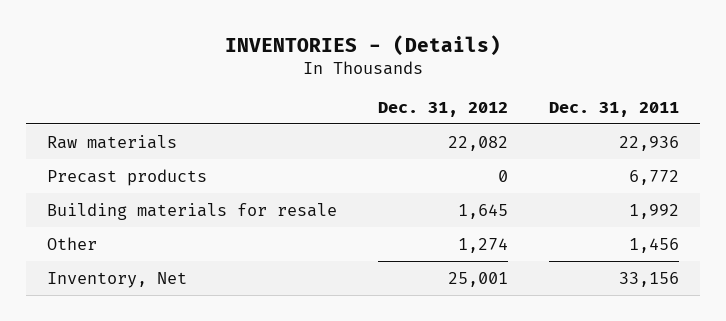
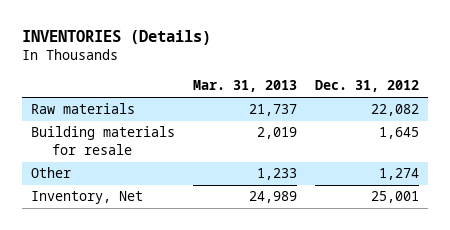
- INVENTORIES - (Details)
+ INVENTORIES (Details)
- | Dec. 31, 2012 | Dec. 31, 2011
+ | Mar. 31, 2013 | Dec. 31, 2012
- Precast products | 0 | 6,772

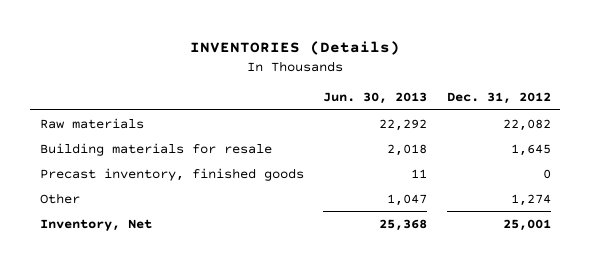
- | Mar. 31, 2013 | Dec. 31, 2012
+ | Jun. 30, 2013 | Dec. 31, 2012
+ Precast inventory, finished goods | 11 | 0

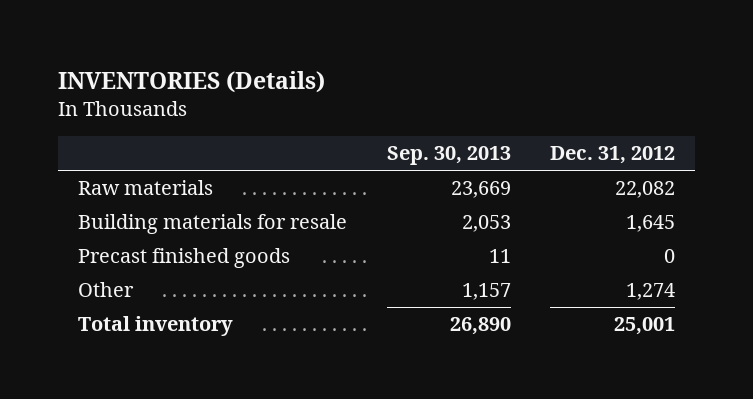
- | Jun. 30, 2013 | Dec. 31, 2012
+ | Sep. 30, 2013 | Dec. 31, 2012
- Precast inventory, finished goods | 11 | 0
+ Precast finished goods | 11 | 0
- Inventory, Net | 25,368 | 25,001
+ Total inventory | 26,890 | 25,001

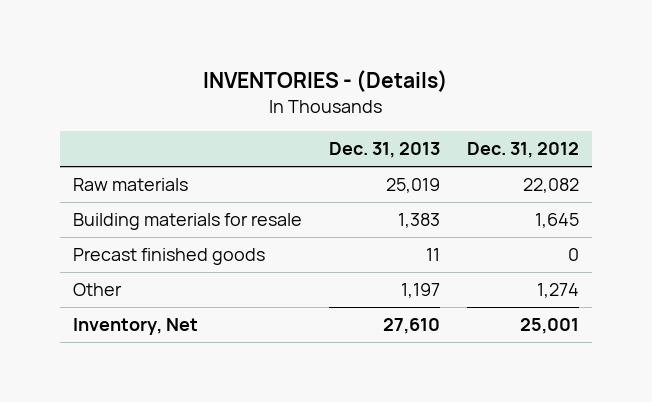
- INVENTORIES (Details)
+ INVENTORIES - (Details)
- | Sep. 30, 2013 | Dec. 31, 2012
+ | Dec. 31, 2013 | Dec. 31, 2012
- Total inventory | 26,890 | 25,001
+ Inventory, Net | 27,610 | 25,001

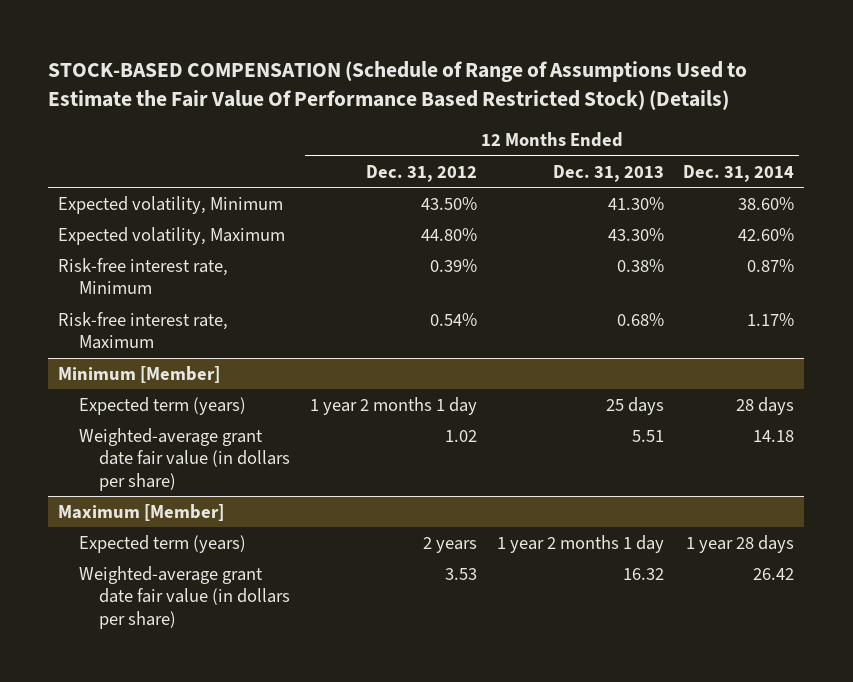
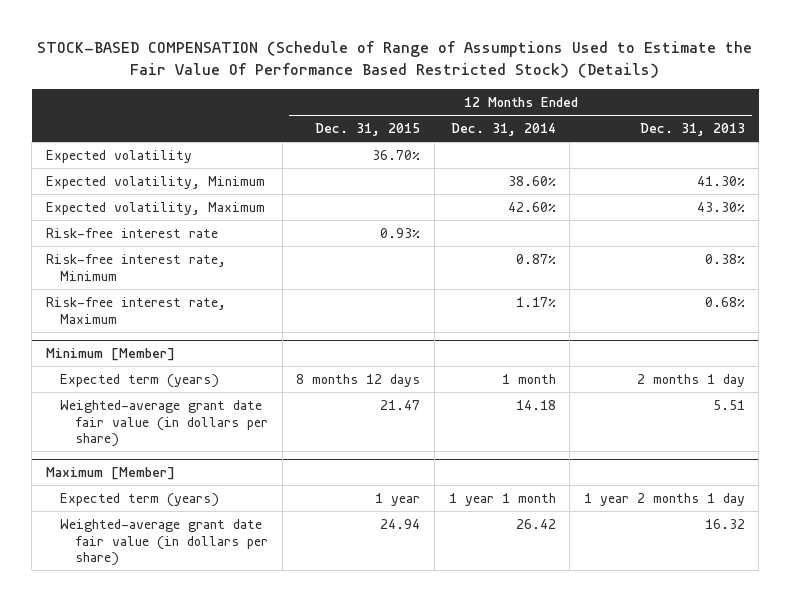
- | 12 Months Ended Dec. 31, 2012 | 12 Months Ended Dec. 31, 2013 | 12 Months Ended Dec. 31, 2014
+ | 12 Months Ended Dec. 31, 2015 | 12 Months Ended Dec. 31, 2014 | 12 Months Ended Dec. 31, 2013
+ Expected volatility | 36.70% | |
+ Risk-free interest rate | 0.93% | |
@ Minimum [Member]
- Expected term (years) | 1 year 2 months 1 day | 25 days | 28 days
+ Expected term (years) | 8 months 12 days | 1 month | 2 months 1 day
@ Maximum [Member]
- Expected term (years) | 2 years | 1 year 2 months 1 day | 1 year 28 days
+ Expected term (years) | 1 year | 1 year 1 month | 1 year 2 months 1 day

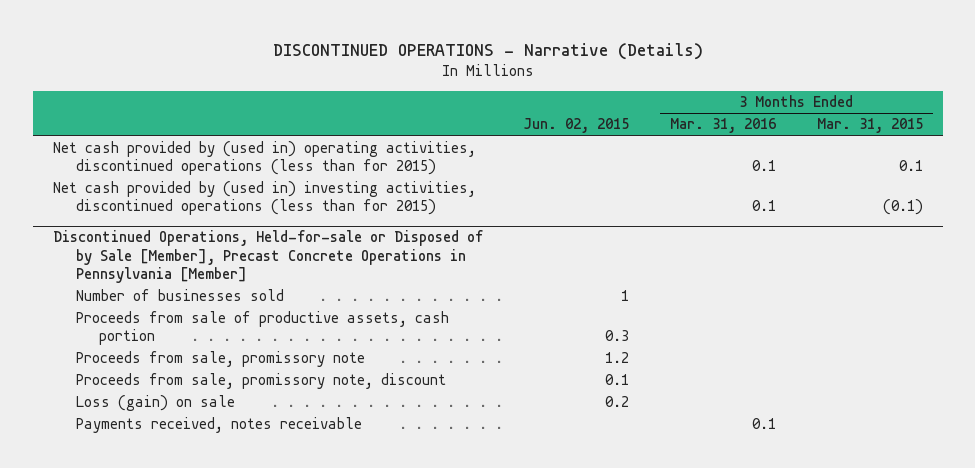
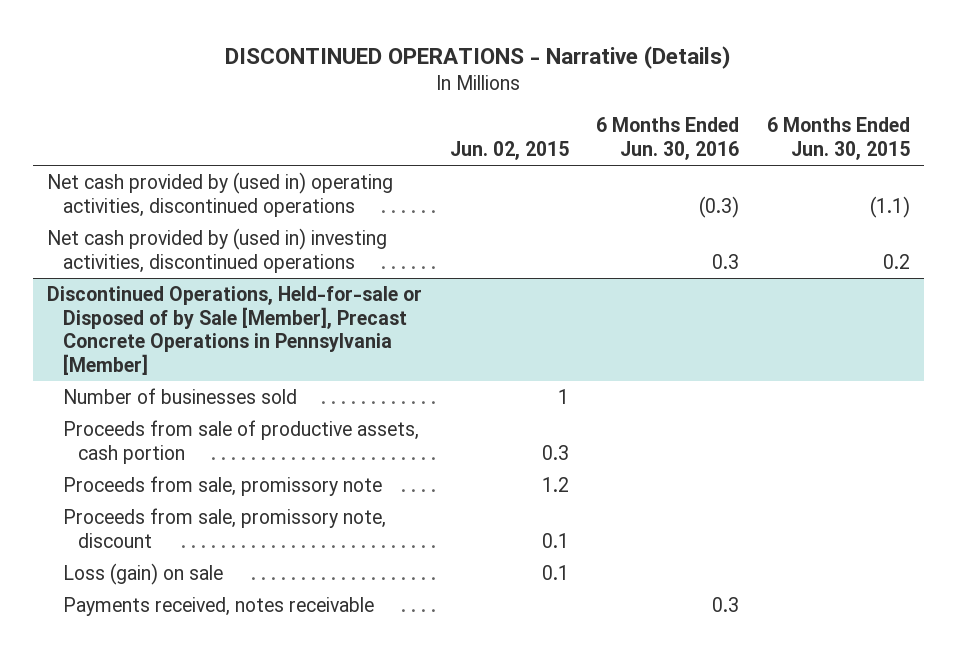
- | Jun. 02, 2015 | 3 Months Ended Mar. 31, 2016 | 3 Months Ended Mar. 31, 2015
+ | Jun. 02, 2015 | 6 Months Ended Jun. 30, 2016 | 6 Months Ended Jun. 30, 2015
- Net cash provided by (used in) operating activities, discontinued operations (less than for 2015) | | 0.1 | 0.1
- Net cash provided by (used in) investing activities, discontinued operations (less than for 2015) | | 0.1 | (0.1)
+ Net cash provided by (used in) operating activities, discontinued operations | | (0.3) | (1.1)
+ Net cash provided by (used in) investing activities, discontinued operations | | 0.3 | 0.2
@ Discontinued Operations, Held-for-sale or Disposed of by Sale [Member], Precast Concrete Operations in Pennsylvania [Member]
- Loss (gain) on sale | 0.2 | |
+ Loss (gain) on sale | 0.1 | |

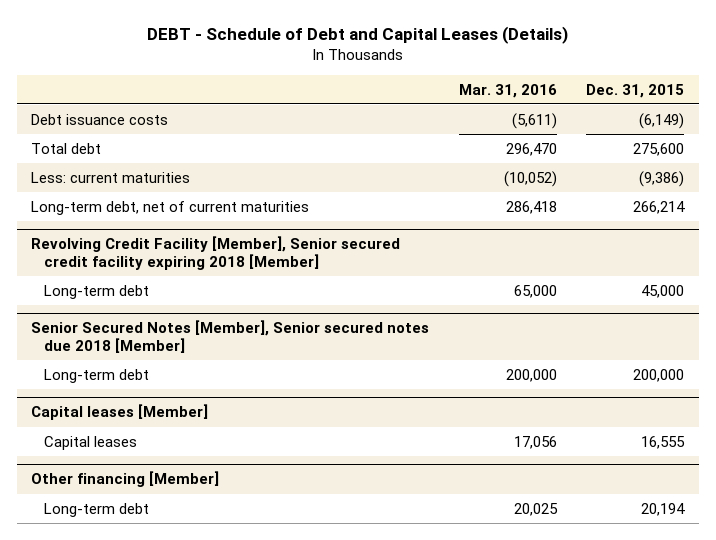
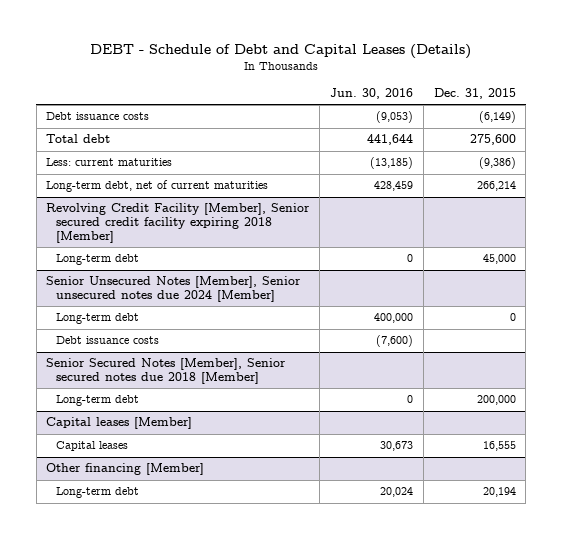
- | Mar. 31, 2016 | Dec. 31, 2015
+ | Jun. 30, 2016 | Dec. 31, 2015
+ Senior Unsecured Notes [Member], Senior unsecured notes due 2024 [Member]
+ Long-term debt | 400,000 | 0
+ Debt issuance costs | (7,600) |

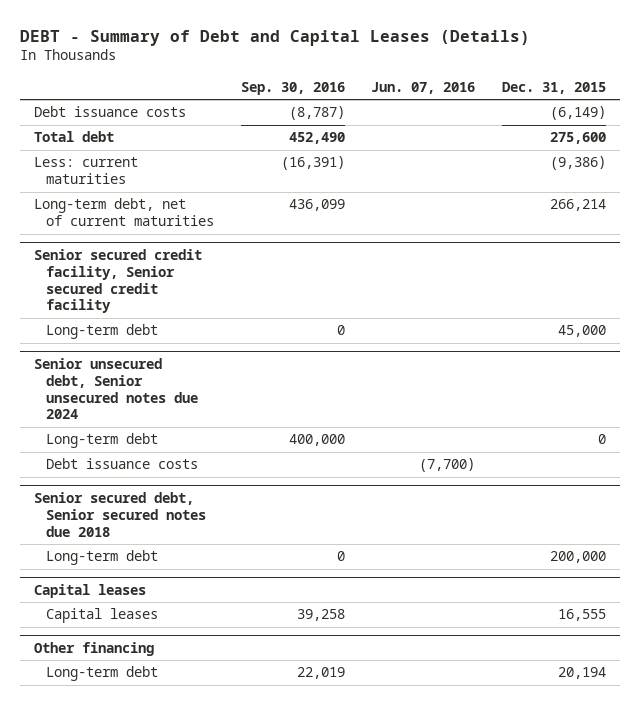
- DEBT - Schedule of Debt and Capital Leases (Details)
+ DEBT - Summary of Debt and Capital Leases (Details)
- | Jun. 30, 2016 | Dec. 31, 2015
+ | Sep. 30, 2016 | Jun. 07, 2016 | Dec. 31, 2015
- Revolving Credit Facility [Member], Senior secured credit facility expiring 2018 [Member]
+ Senior secured credit facility, Senior secured credit facility
- Senior Unsecured Notes [Member], Senior unsecured notes due 2024 [Member]
+ Senior unsecured debt, Senior unsecured notes due 2024
- Senior Secured Notes [Member], Senior secured notes due 2018 [Member]
+ Senior secured debt, Senior secured notes due 2018
- Capital leases [Member]
+ Capital leases
- Other financing [Member]
+ Other financing

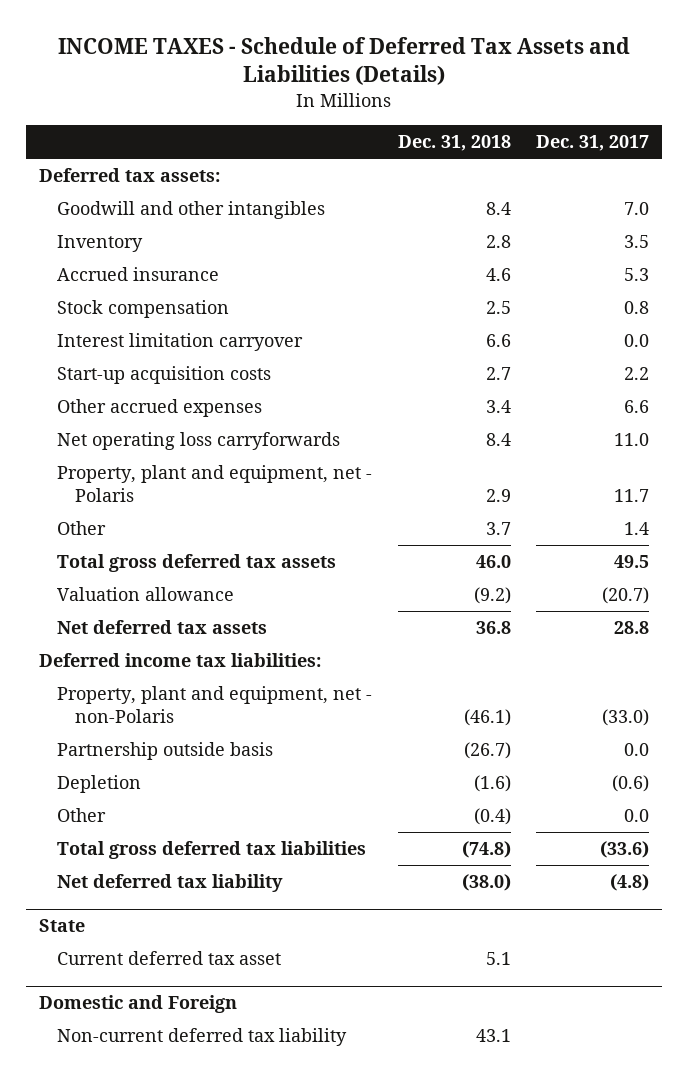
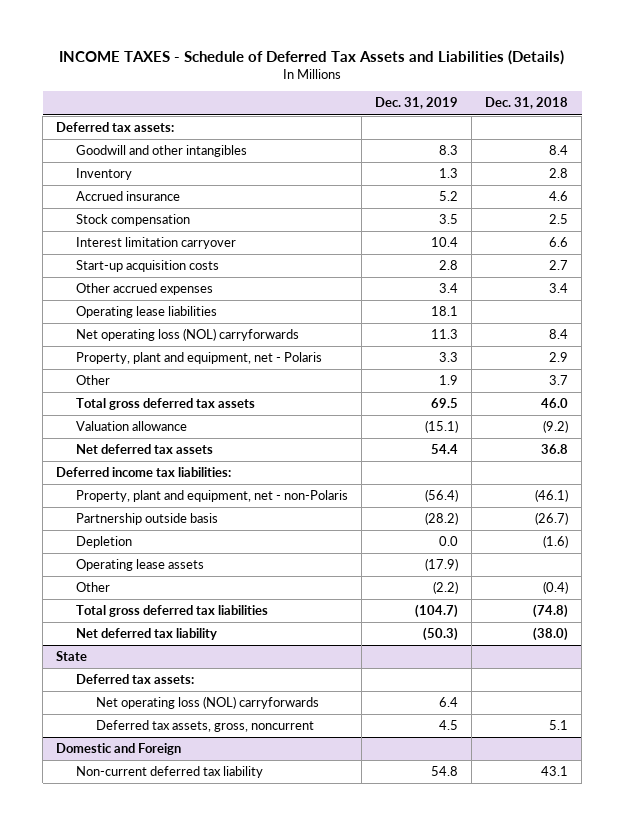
- | Dec. 31, 2018 | Dec. 31, 2017
+ | Dec. 31, 2019 | Dec. 31, 2018
- Net operating loss carryforwards | 8.4 | 11.0
+ Operating lease liabilities | 18.1 |
+ Net operating loss (NOL) carryforwards | 11.3 | 8.4
+ Operating lease assets | (17.9) |
@ State
- Current deferred tax asset | 5.1 |
+ Deferred tax assets:
+ Net operating loss (NOL) carryforwards | 6.4 |
+ Deferred tax assets, gross, noncurrent | 4.5 | 5.1

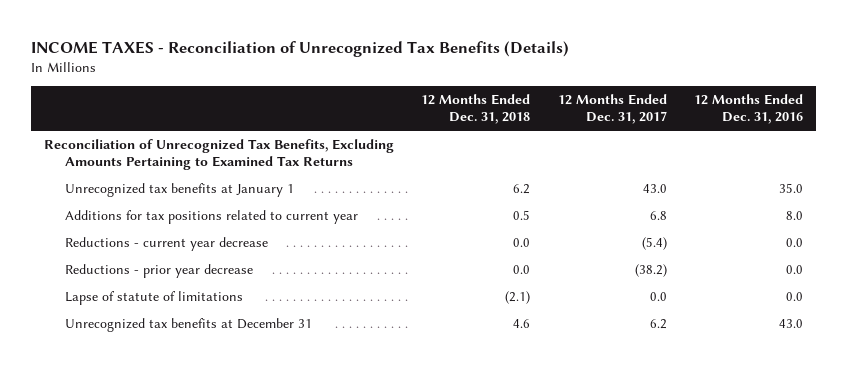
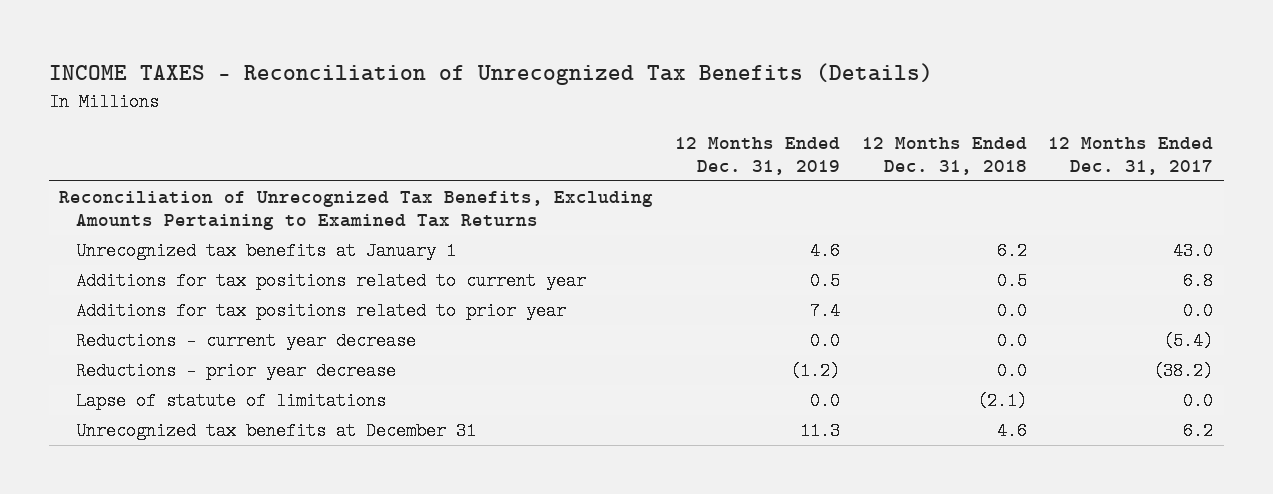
- | 12 Months Ended Dec. 31, 2018 | 12 Months Ended Dec. 31, 2017 | 12 Months Ended Dec. 31, 2016
+ | 12 Months Ended Dec. 31, 2019 | 12 Months Ended Dec. 31, 2018 | 12 Months Ended Dec. 31, 2017
+ Additions for tax positions related to prior year | 7.4 | 0.0 | 0.0

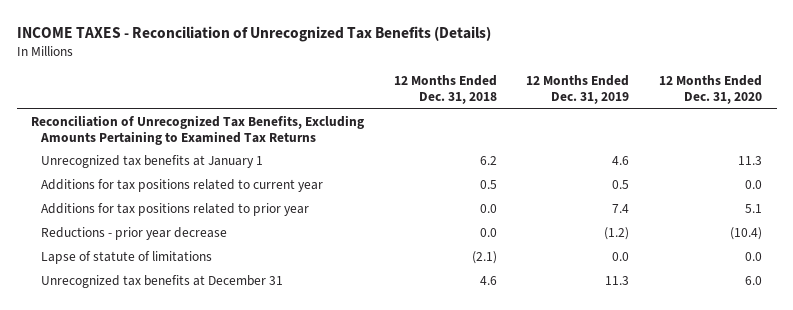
- | 12 Months Ended Dec. 31, 2019 | 12 Months Ended Dec. 31, 2018 | 12 Months Ended Dec. 31, 2017
+ | 12 Months Ended Dec. 31, 2018 | 12 Months Ended Dec. 31, 2019 | 12 Months Ended Dec. 31, 2020
- Reductions - current year decrease | 0.0 | 0.0 | (5.4)

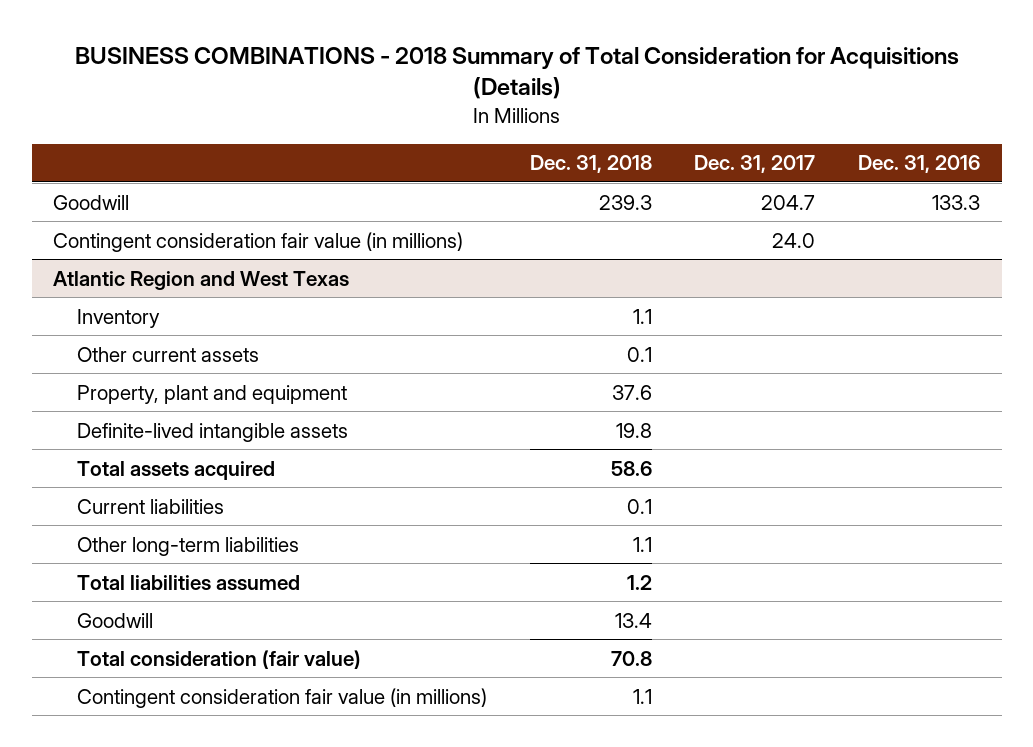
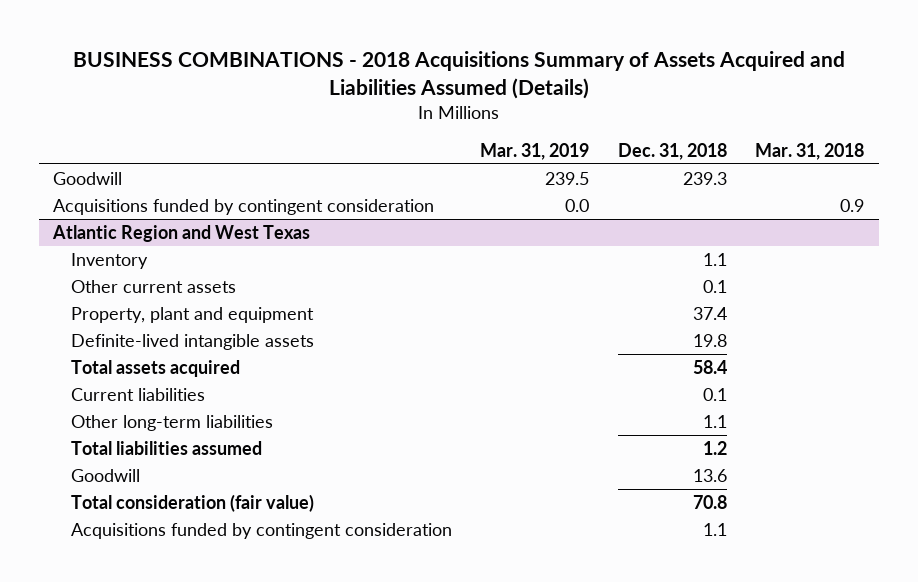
- BUSINESS COMBINATIONS - 2018 Summary of Total Consideration for Acquisitions (Details)
+ BUSINESS COMBINATIONS - 2018 Acquisitions Summary of Assets Acquired and Liabilities Assumed (Details)
- | Dec. 31, 2018 | Dec. 31, 2017 | Dec. 31, 2016
+ | Mar. 31, 2019 | Dec. 31, 2018 | Mar. 31, 2018
- Contingent consideration fair value (in millions) | | 24.0 |
+ Acquisitions funded by contingent consideration | 0.0 | | 0.9
@ Atlantic Region and West Texas
- Property, plant and equipment | 37.6 | |
+ Property, plant and equipment | | 37.4 |
- Total assets acquired | 58.6 | |
+ Total assets acquired | | 58.4 |
- Goodwill | 13.4 | |
+ Goodwill | | 13.6 |
- Contingent consideration fair value (in millions) | 1.1 | |
+ Acquisitions funded by contingent consideration | | 1.1 |

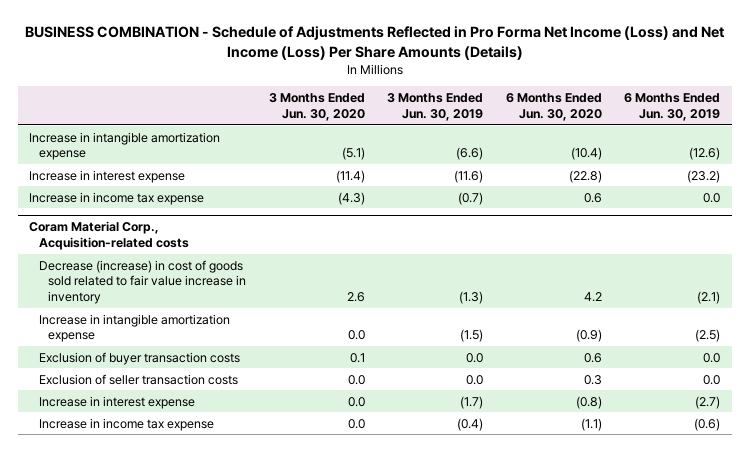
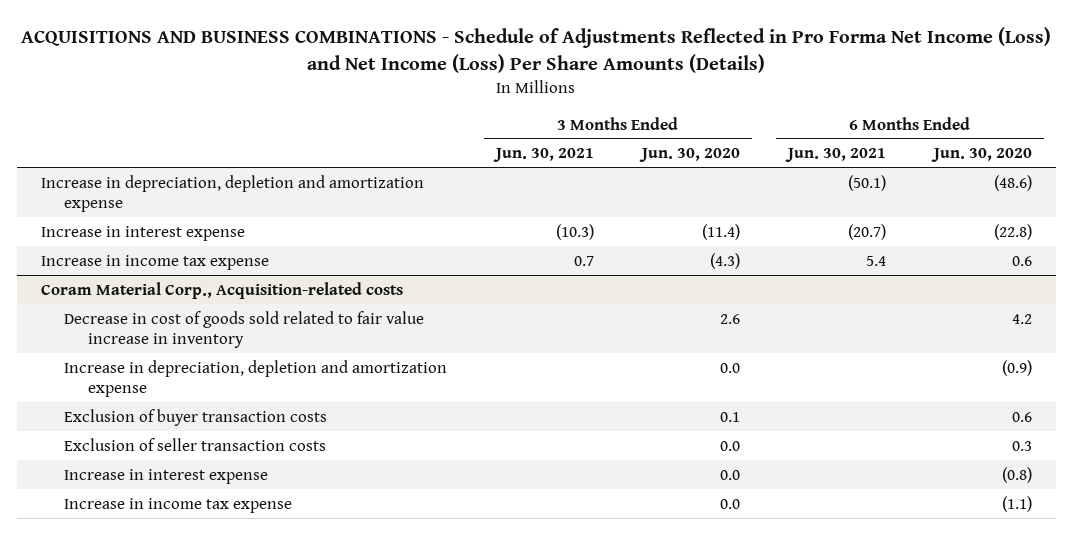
- BUSINESS COMBINATION - Schedule of Adjustments Reflected in Pro Forma Net Income (Loss) and Net Income (Loss) Per Share Amounts (Details)
+ ACQUISITIONS AND BUSINESS COMBINATIONS - Schedule of Adjustments Reflected in Pro Forma Net Income (Loss) and Net Income (Loss) Per Share Amounts (Details)
- | 3 Months Ended Jun. 30, 2020 | 3 Months Ended Jun. 30, 2019 | 6 Months Ended Jun. 30, 2020 | 6 Months Ended Jun. 30, 2019
+ | 3 Months Ended Jun. 30, 2021 | 3 Months Ended Jun. 30, 2020 | 6 Months Ended Jun. 30, 2021 | 6 Months Ended Jun. 30, 2020
- Increase in intangible amortization expense | (5.1) | (6.6) | (10.4) | (12.6)
+ Increase in depreciation, depletion and amortization expense | | | (50.1) | (48.6)
@ Coram Material Corp., Acquisition-related costs
- Decrease (increase) in cost of goods sold related to fair value increase in inventory | 2.6 | (1.3) | 4.2 | (2.1)
- Increase in intangible amortization expense | 0.0 | (1.5) | (0.9) | (2.5)
+ Decrease in cost of goods sold related to fair value increase in inventory | | 2.6 | | 4.2
+ Increase in depreciation, depletion and amortization expense | | 0.0 | | (0.9)

